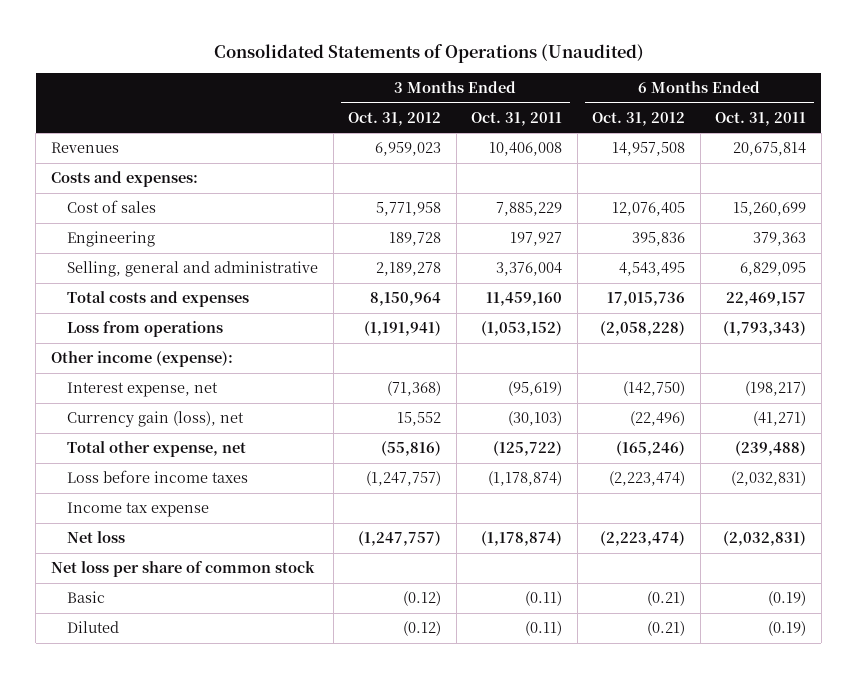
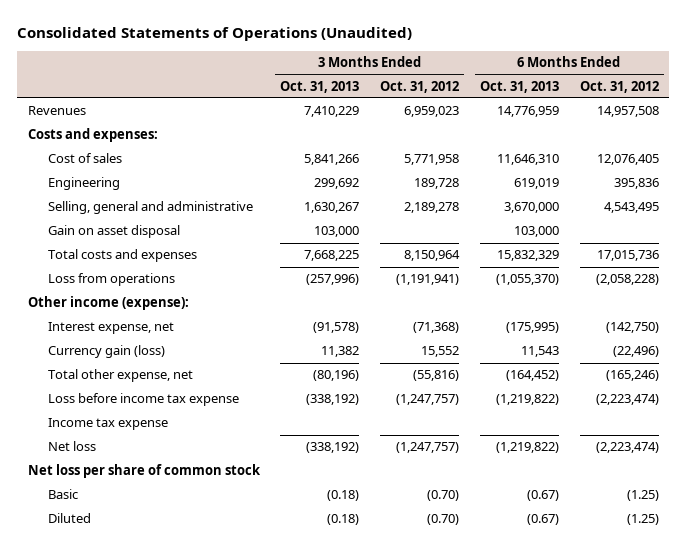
- | 3 Months Ended Oct. 31, 2012 | 3 Months Ended Oct. 31, 2011 | 6 Months Ended Oct. 31, 2012 | 6 Months Ended Oct. 31, 2011
+ | 3 Months Ended Oct. 31, 2013 | 3 Months Ended Oct. 31, 2012 | 6 Months Ended Oct. 31, 2013 | 6 Months Ended Oct. 31, 2012
+ Gain on asset disposal | 103,000 | | 103,000 |
- Currency gain (loss), net | 15,552 | (30,103) | (22,496) | (41,271)
+ Currency gain (loss) | 11,382 | 15,552 | 11,543 | (22,496)
- Loss before income taxes | (1,247,757) | (1,178,874) | (2,223,474) | (2,032,831)
+ Loss before income tax expense | (338,192) | (1,247,757) | (1,219,822) | (2,223,474)
- Basic | (0.12) | (0.11) | (0.21) | (0.19)
- Diluted | (0.12) | (0.11) | (0.21) | (0.19)
+ Basic | (0.18) | (0.70) | (0.67) | (1.25)
+ Diluted | (0.18) | (0.70) | (0.67) | (1.25)

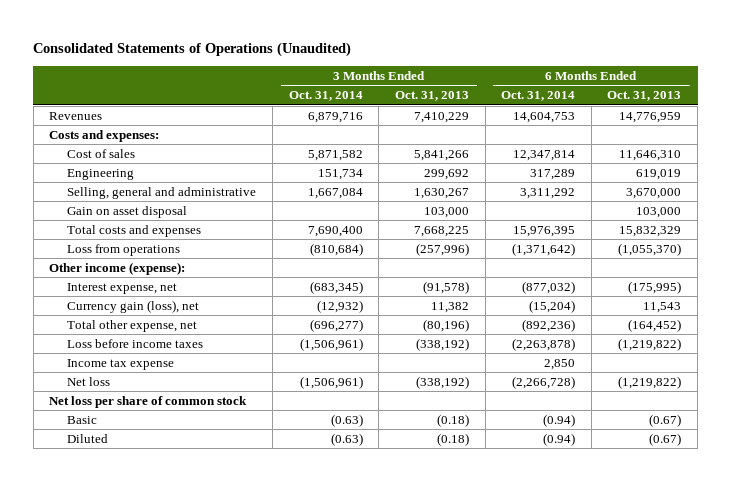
- | 3 Months Ended Oct. 31, 2013 | 3 Months Ended Oct. 31, 2012 | 6 Months Ended Oct. 31, 2013 | 6 Months Ended Oct. 31, 2012
+ | 3 Months Ended Oct. 31, 2014 | 3 Months Ended Oct. 31, 2013 | 6 Months Ended Oct. 31, 2014 | 6 Months Ended Oct. 31, 2013
- Currency gain (loss) | 11,382 | 15,552 | 11,543 | (22,496)
+ Currency gain (loss), net | (12,932) | 11,382 | (15,204) | 11,543
- Loss before income tax expense | (338,192) | (1,247,757) | (1,219,822) | (2,223,474)
+ Loss before income taxes | (1,506,961) | (338,192) | (2,263,878) | (1,219,822)

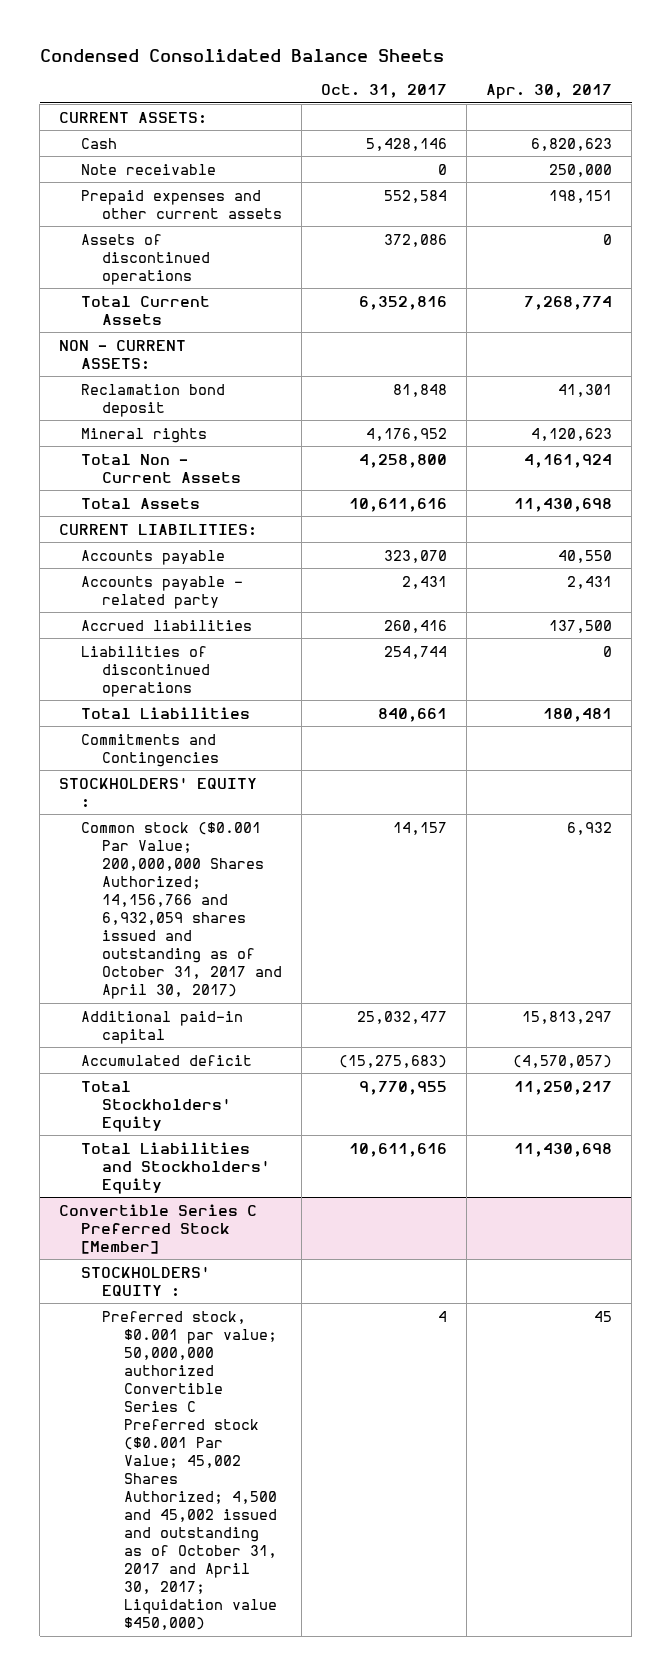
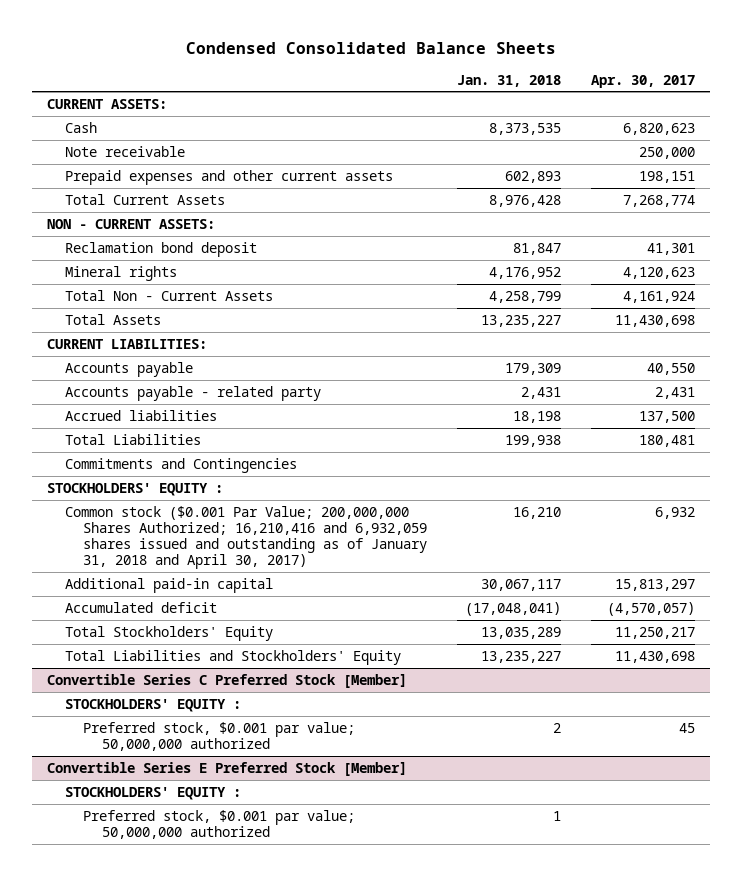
- | Oct. 31, 2017 | Apr. 30, 2017
+ | Jan. 31, 2018 | Apr. 30, 2017
- Assets of discontinued operations | 372,086 | 0
- Liabilities of discontinued operations | 254,744 | 0
- Common stock ($0.001 Par Value; 200,000,000 Shares Authorized; 14,156,766 and 6,932,059 shares issued and outstanding as of October 31, 2017 and April 30, 2017) | 14,157 | 6,932
+ Common stock ($0.001 Par Value; 200,000,000 Shares Authorized; 16,210,416 and 6,932,059 shares issued and outstanding as of January 31, 2018 and April 30, 2017) | 16,210 | 6,932
@ Convertible Series C Preferred Stock [Member]
- Preferred stock, $0.001 par value; 50,000,000 authorized Convertible Series C Preferred stock ($0.001 Par Value; 45,002 Shares Authorized; 4,500 and 45,002 issued and outstanding as of October 31, 2017 and April 30, 2017; Liquidation value $450,000) | 4 | 45
+ Preferred stock, $0.001 par value; 50,000,000 authorized | 2 | 45
+ Convertible Series E Preferred Stock [Member]
+ STOCKHOLDERS' EQUITY :
+ Preferred stock, $0.001 par value; 50,000,000 authorized | 1 |

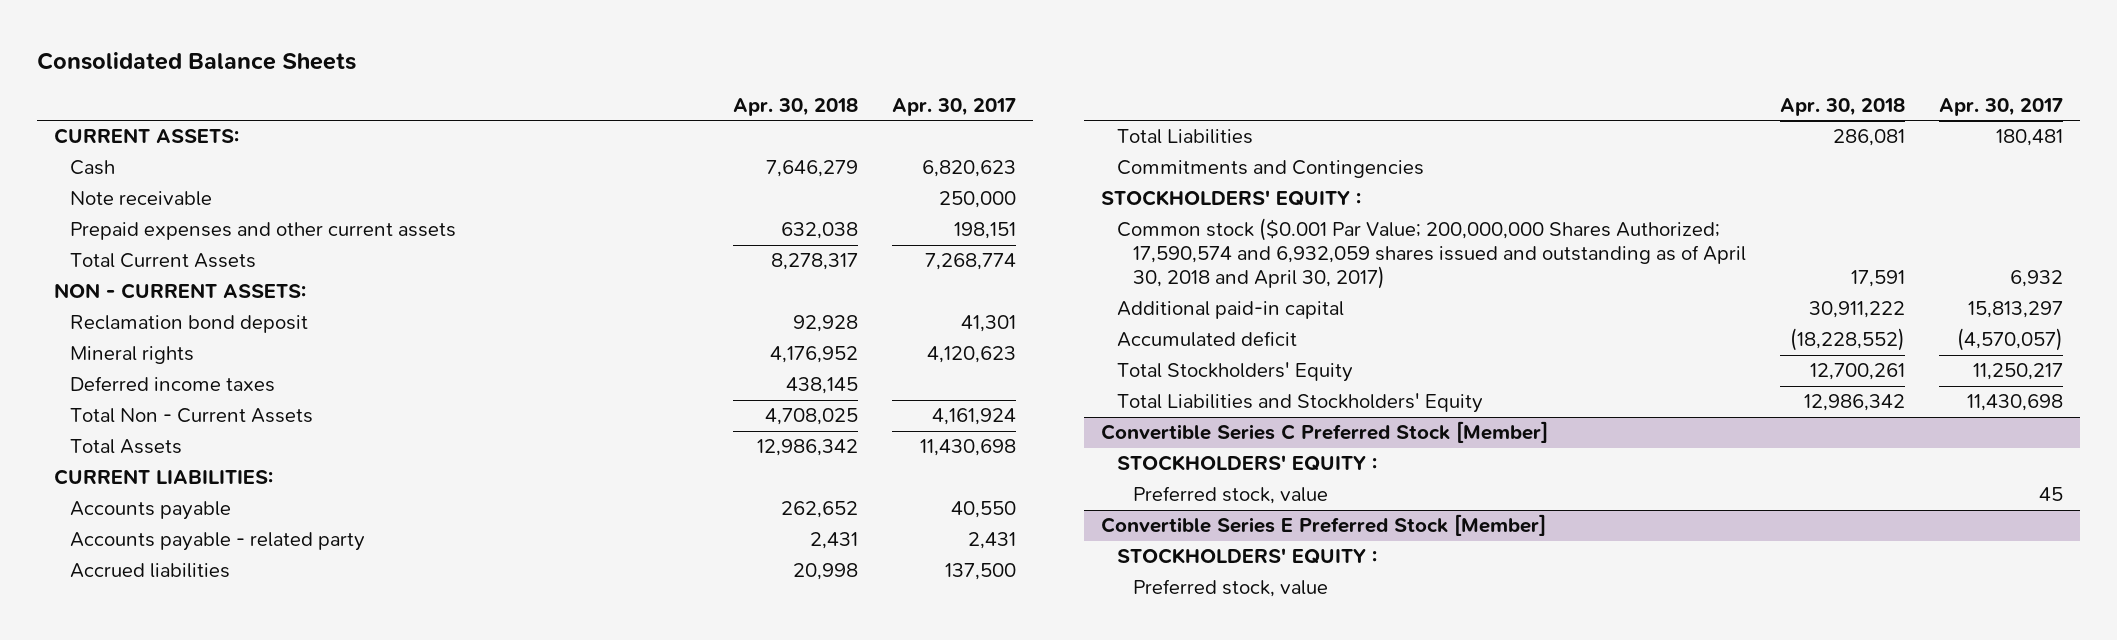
- Condensed Consolidated Balance Sheets
+ Consolidated Balance Sheets
- | Jan. 31, 2018 | Apr. 30, 2017
+ | Apr. 30, 2018 | Apr. 30, 2017
+ Deferred income taxes | 438,145 |
- Common stock ($0.001 Par Value; 200,000,000 Shares Authorized; 16,210,416 and 6,932,059 shares issued and outstanding as of January 31, 2018 and April 30, 2017) | 16,210 | 6,932
+ Common stock ($0.001 Par Value; 200,000,000 Shares Authorized; 17,590,574 and 6,932,059 shares issued and outstanding as of April 30, 2018 and April 30, 2017) | 17,591 | 6,932
@ Convertible Series C Preferred Stock [Member]
- Preferred stock, $0.001 par value; 50,000,000 authorized | 2 | 45
+ Preferred stock, value | | 45
@ Convertible Series E Preferred Stock [Member]
- Preferred stock, $0.001 par value; 50,000,000 authorized | 1 |
+ Preferred stock, value

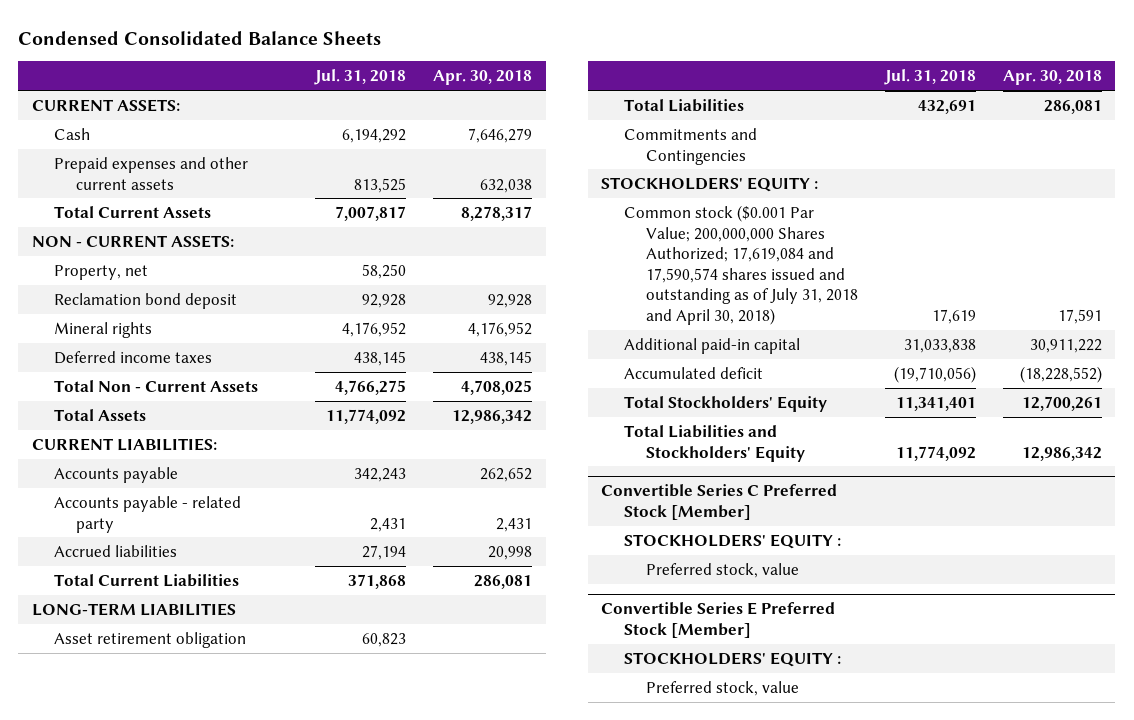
- Consolidated Balance Sheets
+ Condensed Consolidated Balance Sheets
- | Apr. 30, 2018 | Apr. 30, 2017
+ | Jul. 31, 2018 | Apr. 30, 2018
- Note receivable | | 250,000
+ Property, net | 58,250 |
+ Total Current Liabilities | 371,868 | 286,081
+ LONG-TERM LIABILITIES
+ Asset retirement obligation | 60,823 |
- Common stock ($0.001 Par Value; 200,000,000 Shares Authorized; 17,590,574 and 6,932,059 shares issued and outstanding as of April 30, 2018 and April 30, 2017) | 17,591 | 6,932
+ Common stock ($0.001 Par Value; 200,000,000 Shares Authorized; 17,619,084 and 17,590,574 shares issued and outstanding as of July 31, 2018 and April 30, 2018) | 17,619 | 17,591

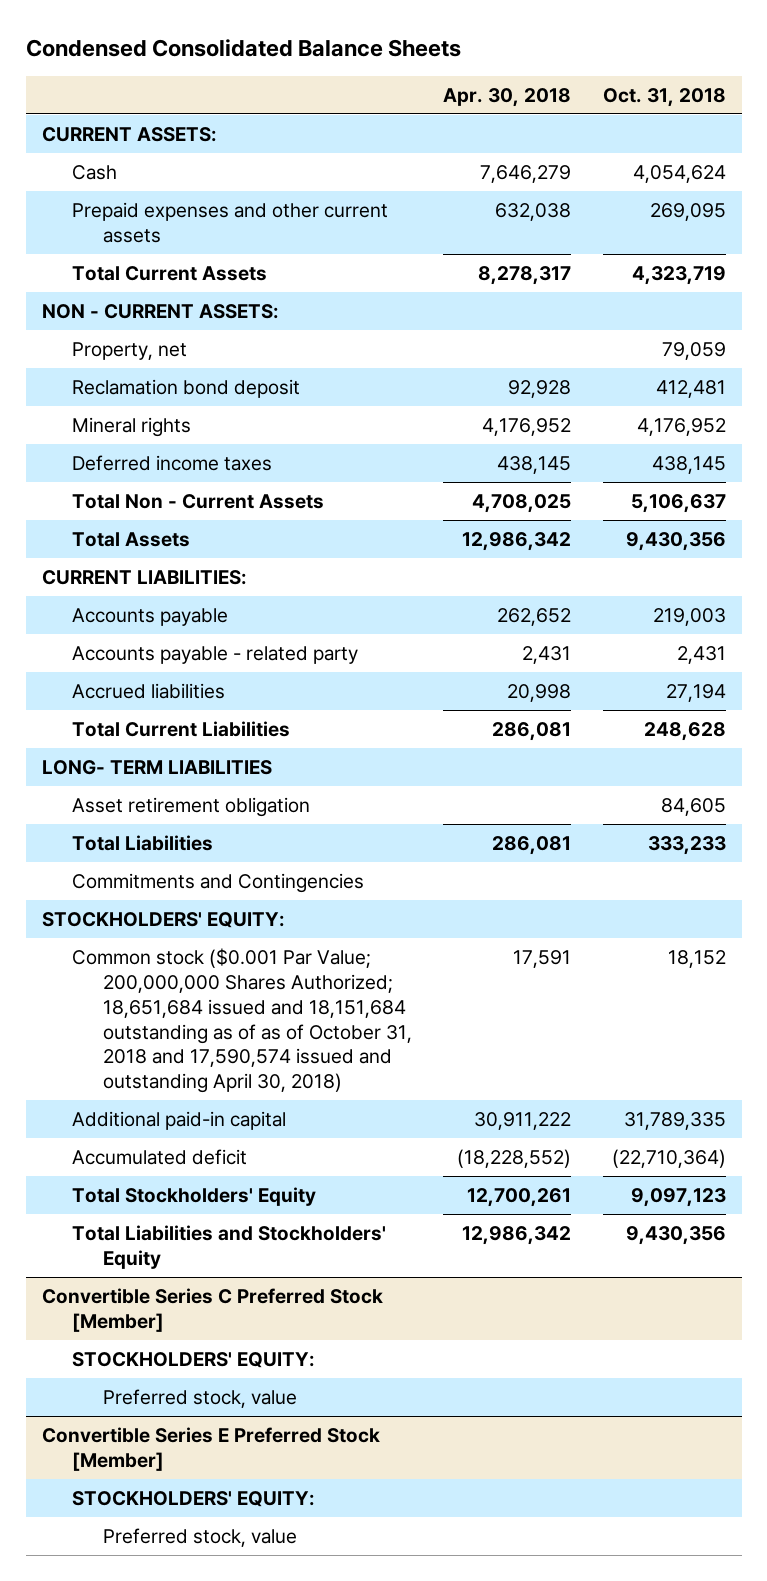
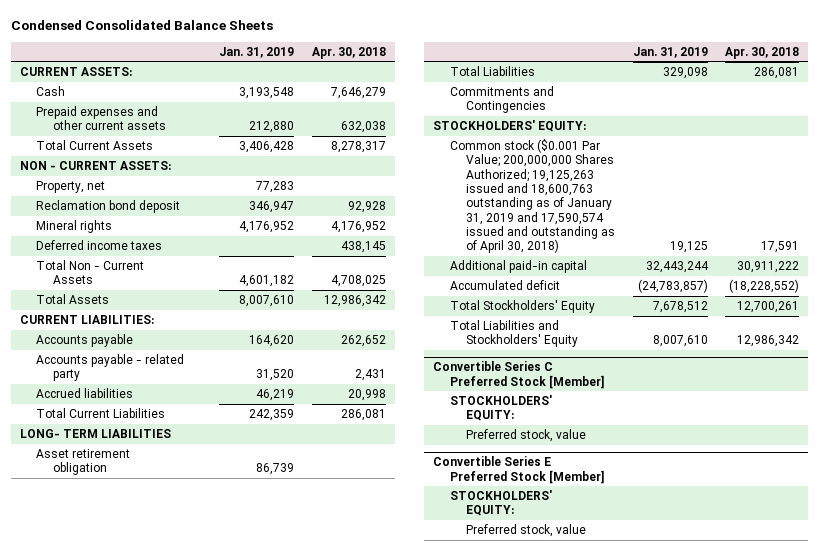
- | Apr. 30, 2018 | Oct. 31, 2018
+ | Jan. 31, 2019 | Apr. 30, 2018
- Common stock ($0.001 Par Value; 200,000,000 Shares Authorized; 18,651,684 issued and 18,151,684 outstanding as of as of October 31, 2018 and 17,590,574 issued and outstanding April 30, 2018) | 17,591 | 18,152
+ Common stock ($0.001 Par Value; 200,000,000 Shares Authorized; 19,125,263 issued and 18,600,763 outstanding as of January 31, 2019 and 17,590,574 issued and outstanding as of April 30, 2018) | 19,125 | 17,591

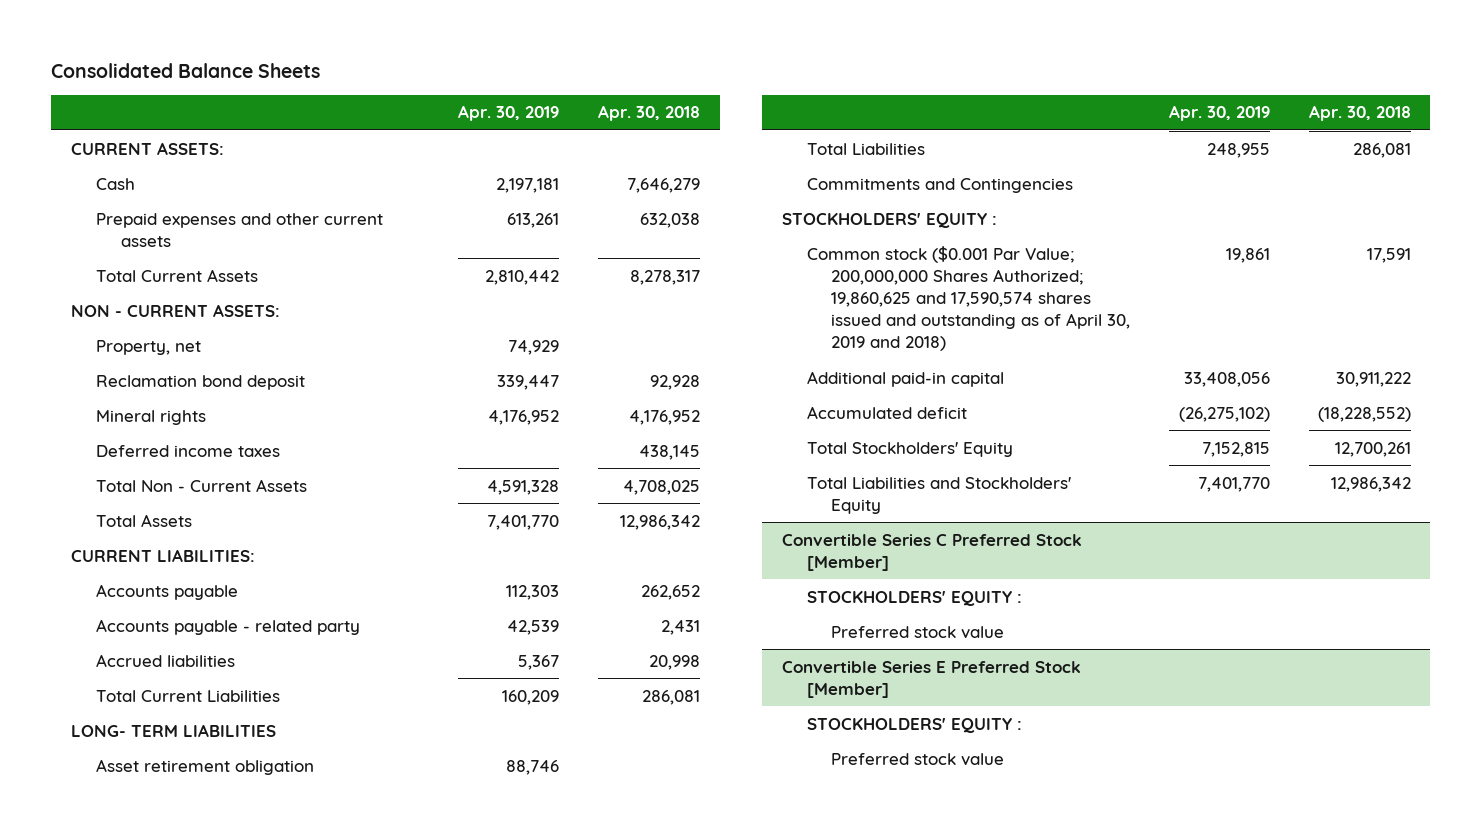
- Condensed Consolidated Balance Sheets
+ Consolidated Balance Sheets
- | Jan. 31, 2019 | Apr. 30, 2018
+ | Apr. 30, 2019 | Apr. 30, 2018
- STOCKHOLDERS' EQUITY:
- Common stock ($0.001 Par Value; 200,000,000 Shares Authorized; 19,125,263 issued and 18,600,763 outstanding as of January 31, 2019 and 17,590,574 issued and outstanding as of April 30, 2018) | 19,125 | 17,591
+ STOCKHOLDERS' EQUITY :
+ Common stock ($0.001 Par Value; 200,000,000 Shares Authorized; 19,860,625 and 17,590,574 shares issued and outstanding as of April 30, 2019 and 2018) | 19,861 | 17,591
@ Convertible Series C Preferred Stock [Member]
- STOCKHOLDERS' EQUITY:
- Preferred stock, value
+ STOCKHOLDERS' EQUITY :
+ Preferred stock value
@ Convertible Series E Preferred Stock [Member]
- STOCKHOLDERS' EQUITY:
- Preferred stock, value
+ STOCKHOLDERS' EQUITY :
+ Preferred stock value

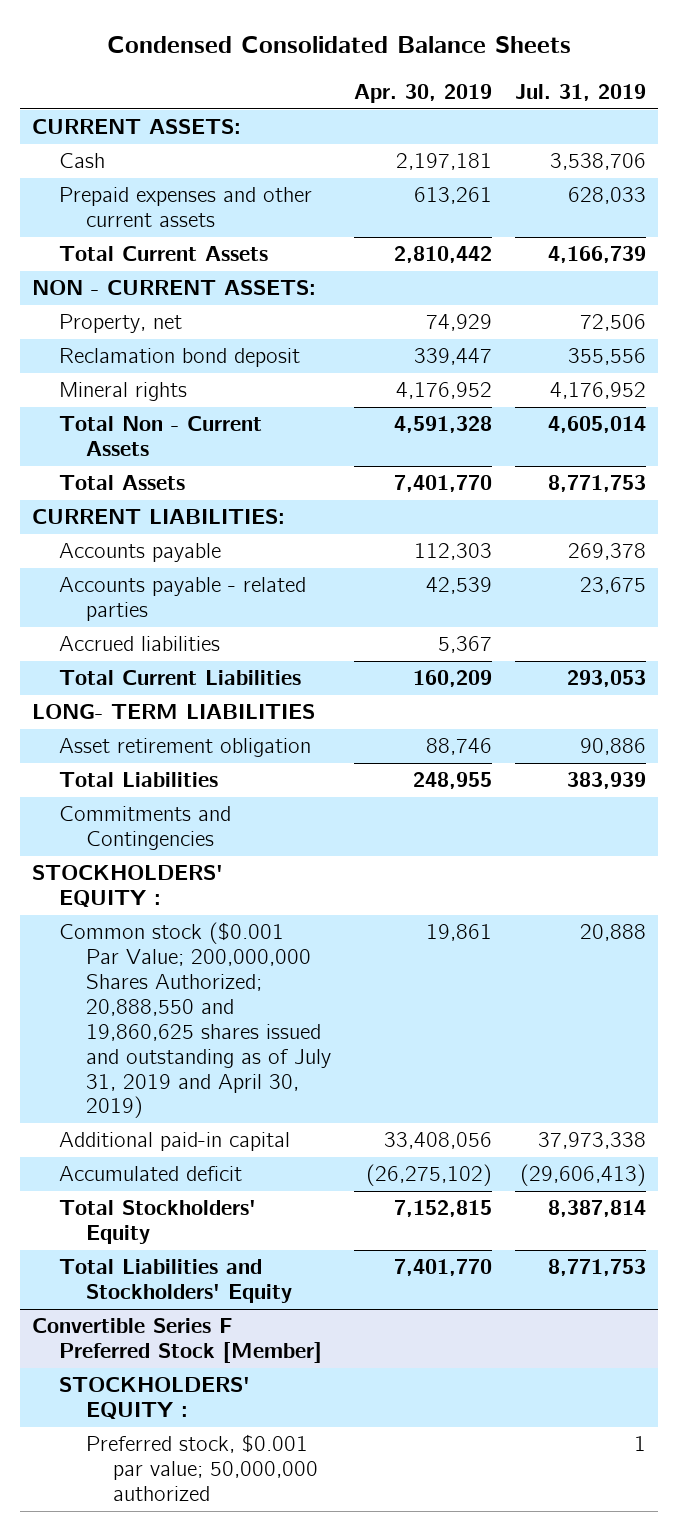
- Consolidated Balance Sheets
+ Condensed Consolidated Balance Sheets
- | Apr. 30, 2019 | Apr. 30, 2018
+ | Apr. 30, 2019 | Jul. 31, 2019
- Deferred income taxes | | 438,145
- Accounts payable - related party | 42,539 | 2,431
+ Accounts payable - related parties | 42,539 | 23,675
- Common stock ($0.001 Par Value; 200,000,000 Shares Authorized; 19,860,625 and 17,590,574 shares issued and outstanding as of April 30, 2019 and 2018) | 19,861 | 17,591
+ Common stock ($0.001 Par Value; 200,000,000 Shares Authorized; 20,888,550 and 19,860,625 shares issued and outstanding as of July 31, 2019 and April 30, 2019) | 19,861 | 20,888
- Convertible Series C Preferred Stock [Member]
- STOCKHOLDERS' EQUITY :
- Preferred stock value
- Convertible Series E Preferred Stock [Member]
+ Convertible Series F Preferred Stock [Member]
- Preferred stock value
+ Preferred stock, $0.001 par value; 50,000,000 authorized | | 1

